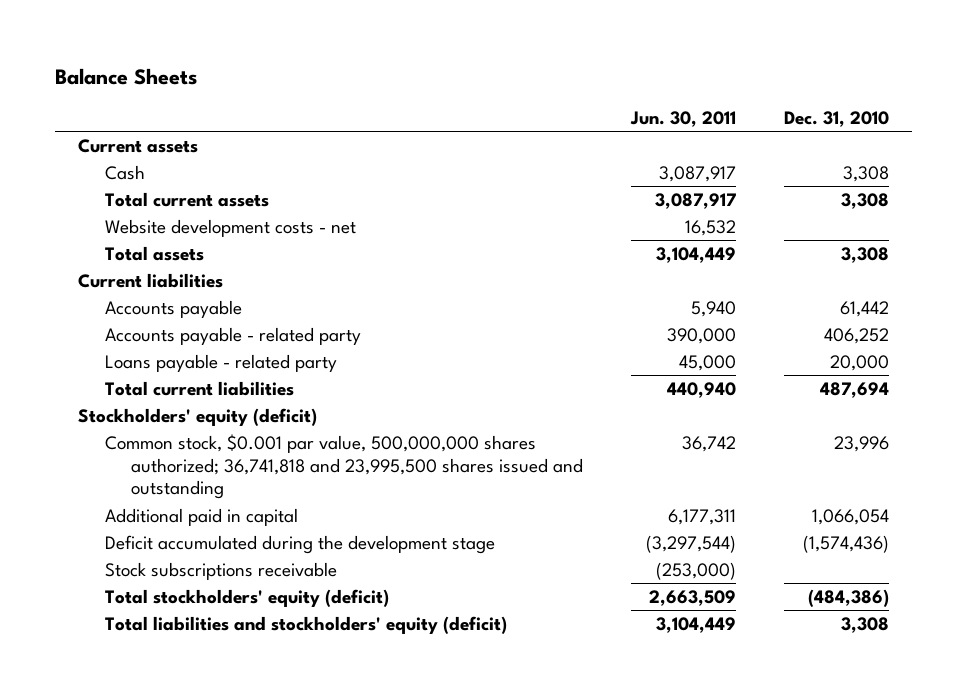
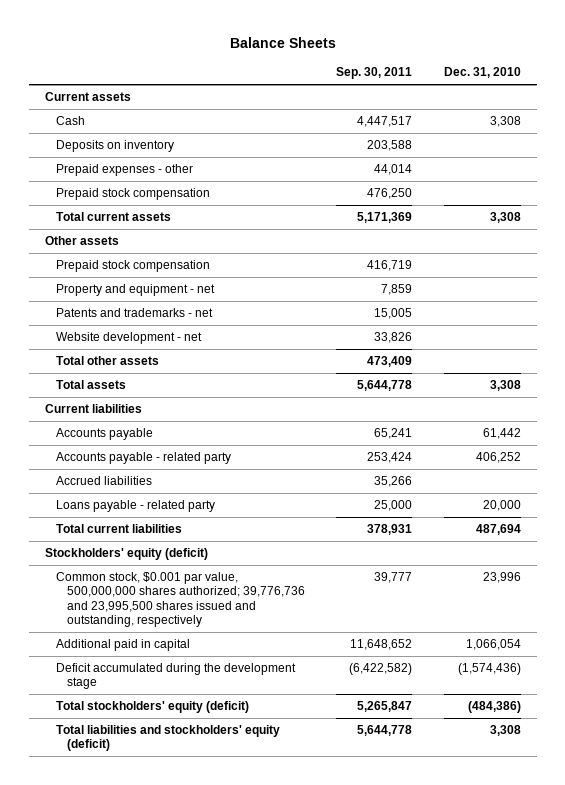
- | Jun. 30, 2011 | Dec. 31, 2010
+ | Sep. 30, 2011 | Dec. 31, 2010
+ Deposits on inventory | 203,588 |
+ Prepaid expenses - other | 44,014 |
+ Prepaid stock compensation | 476,250 |
- Website development costs - net | 16,532 |
+ Other assets
+ Prepaid stock compensation | 416,719 |
+ Property and equipment - net | 7,859 |
+ Patents and trademarks - net | 15,005 |
+ Website development - net | 33,826 |
+ Total other assets | 473,409 |
+ Accrued liabilities | 35,266 |
- Common stock, $0.001 par value, 500,000,000 shares authorized; 36,741,818 and 23,995,500 shares issued and outstanding | 36,742 | 23,996
+ Common stock, $0.001 par value, 500,000,000 shares authorized; 39,776,736 and 23,995,500 shares issued and outstanding, respectively | 39,777 | 23,996
- Stock subscriptions receivable | (253,000) |

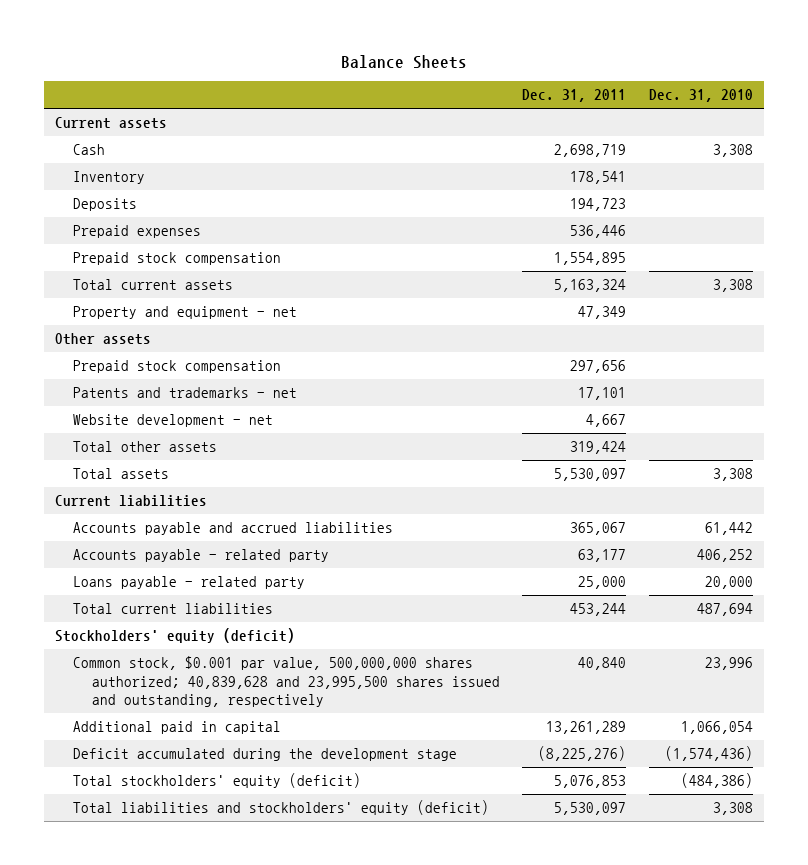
- | Sep. 30, 2011 | Dec. 31, 2010
+ | Dec. 31, 2011 | Dec. 31, 2010
- Deposits on inventory | 203,588 |
- Prepaid expenses - other | 44,014 |
+ Inventory | 178,541 |
+ Deposits | 194,723 |
+ Prepaid expenses | 536,446 |
moved up: Property and equipment - net | 47,349 |
- Accounts payable | 65,241 | 61,442
+ Accounts payable and accrued liabilities | 365,067 | 61,442
- Accrued liabilities | 35,266 |
- Common stock, $0.001 par value, 500,000,000 shares authorized; 39,776,736 and 23,995,500 shares issued and outstanding, respectively | 39,777 | 23,996
+ Common stock, $0.001 par value, 500,000,000 shares authorized; 40,839,628 and 23,995,500 shares issued and outstanding, respectively | 40,840 | 23,996

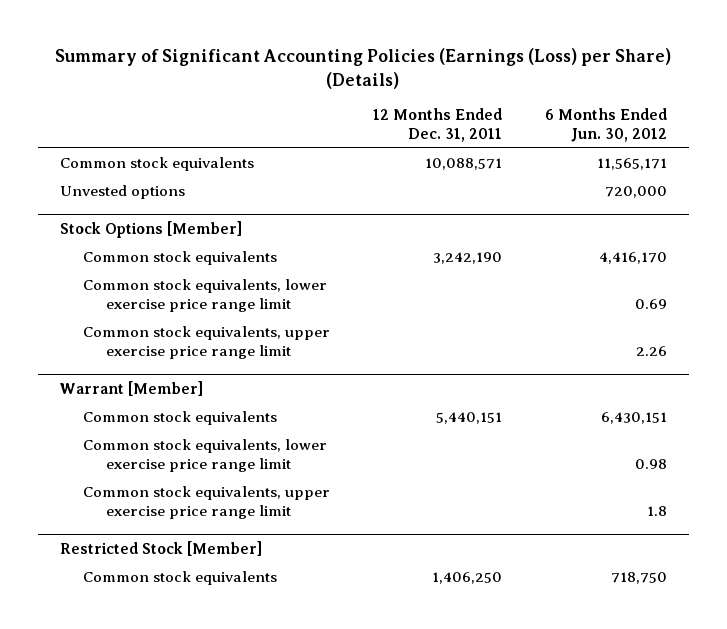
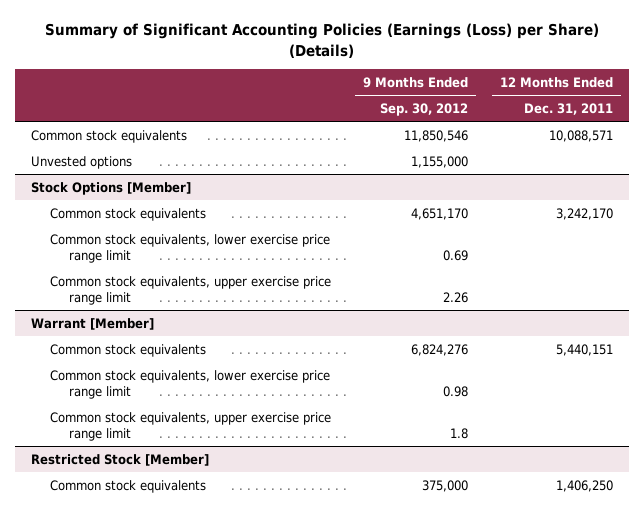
- | 12 Months Ended Dec. 31, 2011 | 6 Months Ended Jun. 30, 2012
+ | 9 Months Ended Sep. 30, 2012 | 12 Months Ended Dec. 31, 2011
@ Stock Options [Member]
- Common stock equivalents | 3,242,190 | 4,416,170
+ Common stock equivalents | 4,651,170 | 3,242,170

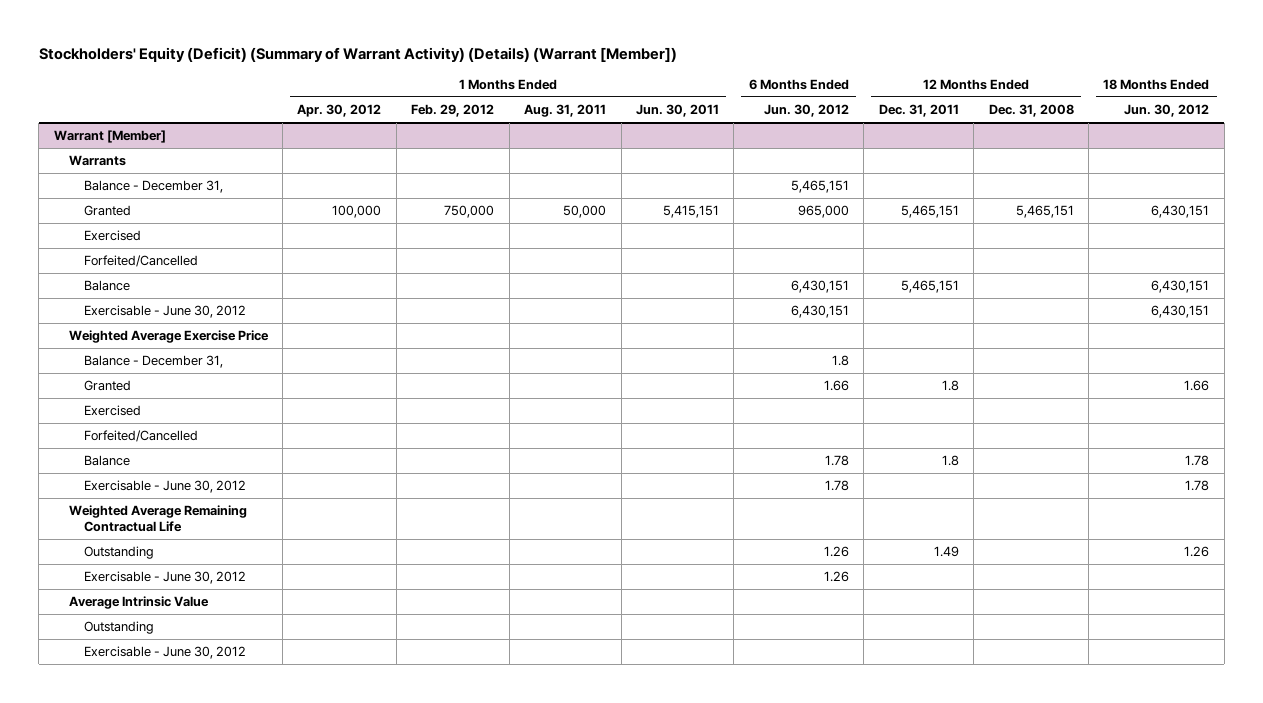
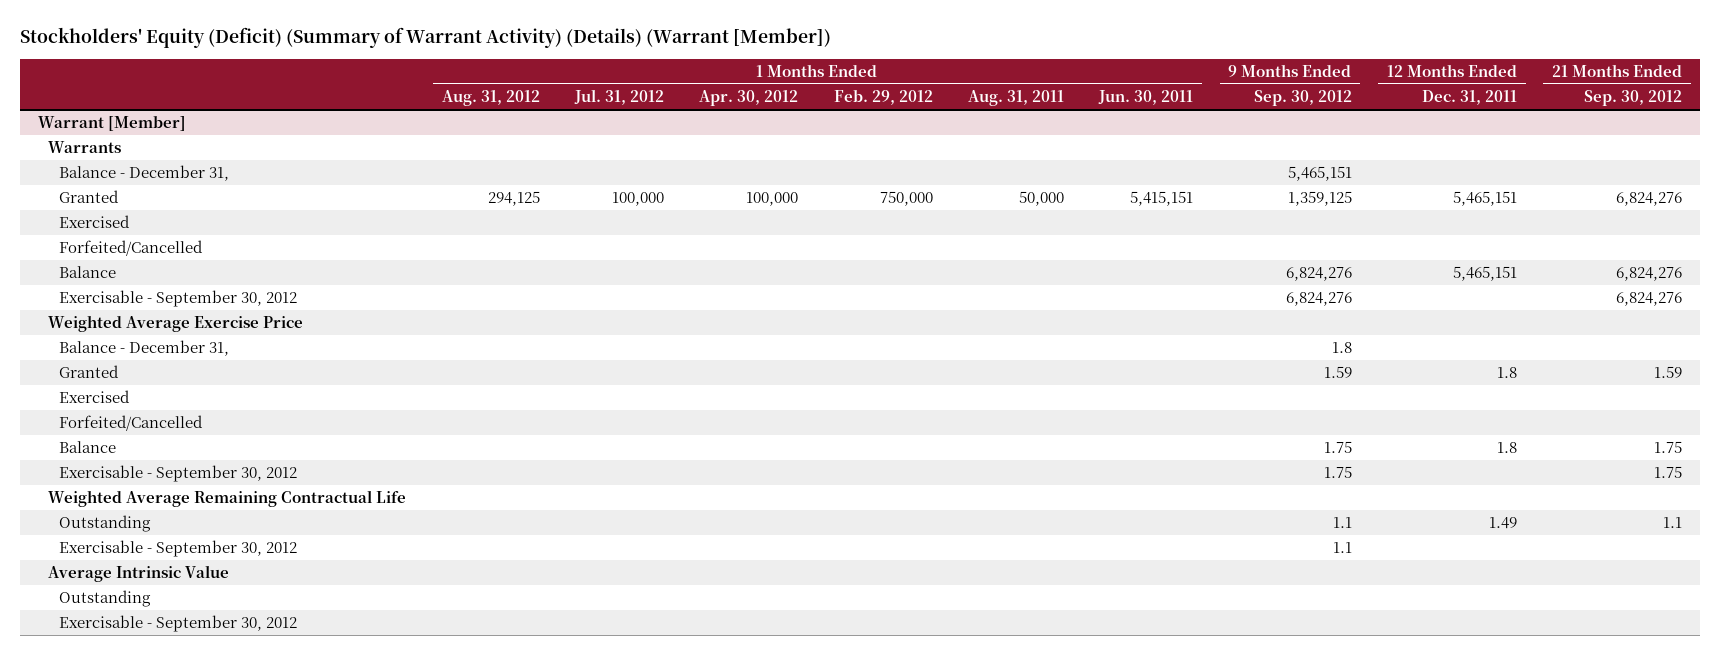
- | 1 Months Ended Apr. 30, 2012 | 1 Months Ended Feb. 29, 2012 | 1 Months Ended Aug. 31, 2011 | 1 Months Ended Jun. 30, 2011 | 6 Months Ended Jun. 30, 2012 | 12 Months Ended Dec. 31, 2011 | 12 Months Ended Dec. 31, 2008 | 18 Months Ended Jun. 30, 2012
+ | 1 Months Ended Aug. 31, 2012 | 1 Months Ended Jul. 31, 2012 | 1 Months Ended Apr. 30, 2012 | 1 Months Ended Feb. 29, 2012 | 1 Months Ended Aug. 31, 2011 | 1 Months Ended Jun. 30, 2011 | 9 Months Ended Sep. 30, 2012 | 12 Months Ended Dec. 31, 2011 | 21 Months Ended Sep. 30, 2012
@ Warrant [Member]
- Exercisable - June 30, 2012 | | | | | 6,430,151 | | | 6,430,151
+ Exercisable - September 30, 2012 | | | | | | | 6,824,276 | | 6,824,276
- Exercisable - June 30, 2012 | | | | | 1.78 | | | 1.78
+ Exercisable - September 30, 2012 | | | | | | | 1.75 | | 1.75
- Exercisable - June 30, 2012 | | | | | 1.26 | | |
+ Exercisable - September 30, 2012 | | | | | | | 1.1 | |
- Exercisable - June 30, 2012
+ Exercisable - September 30, 2012

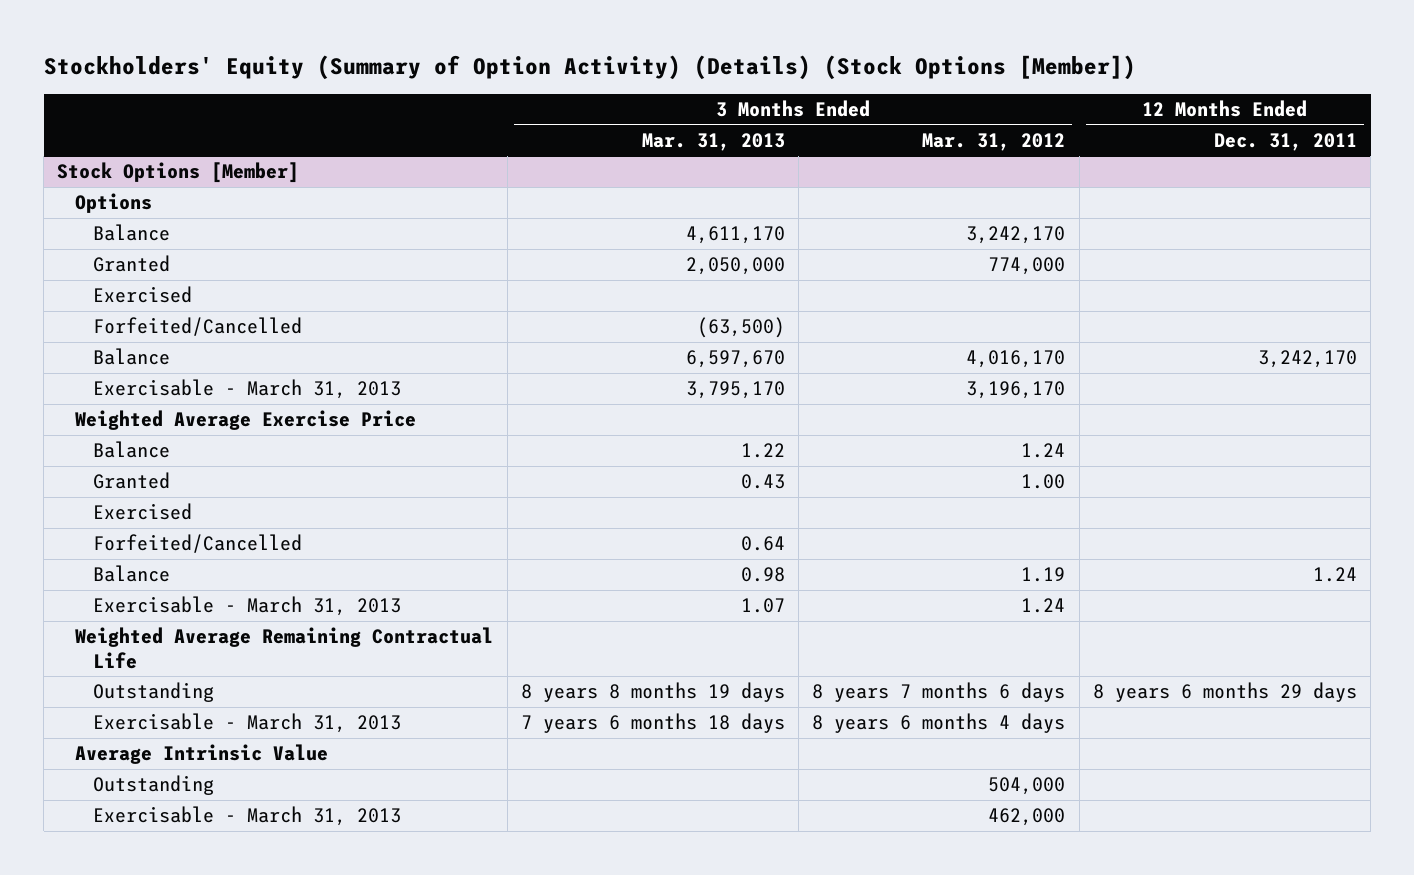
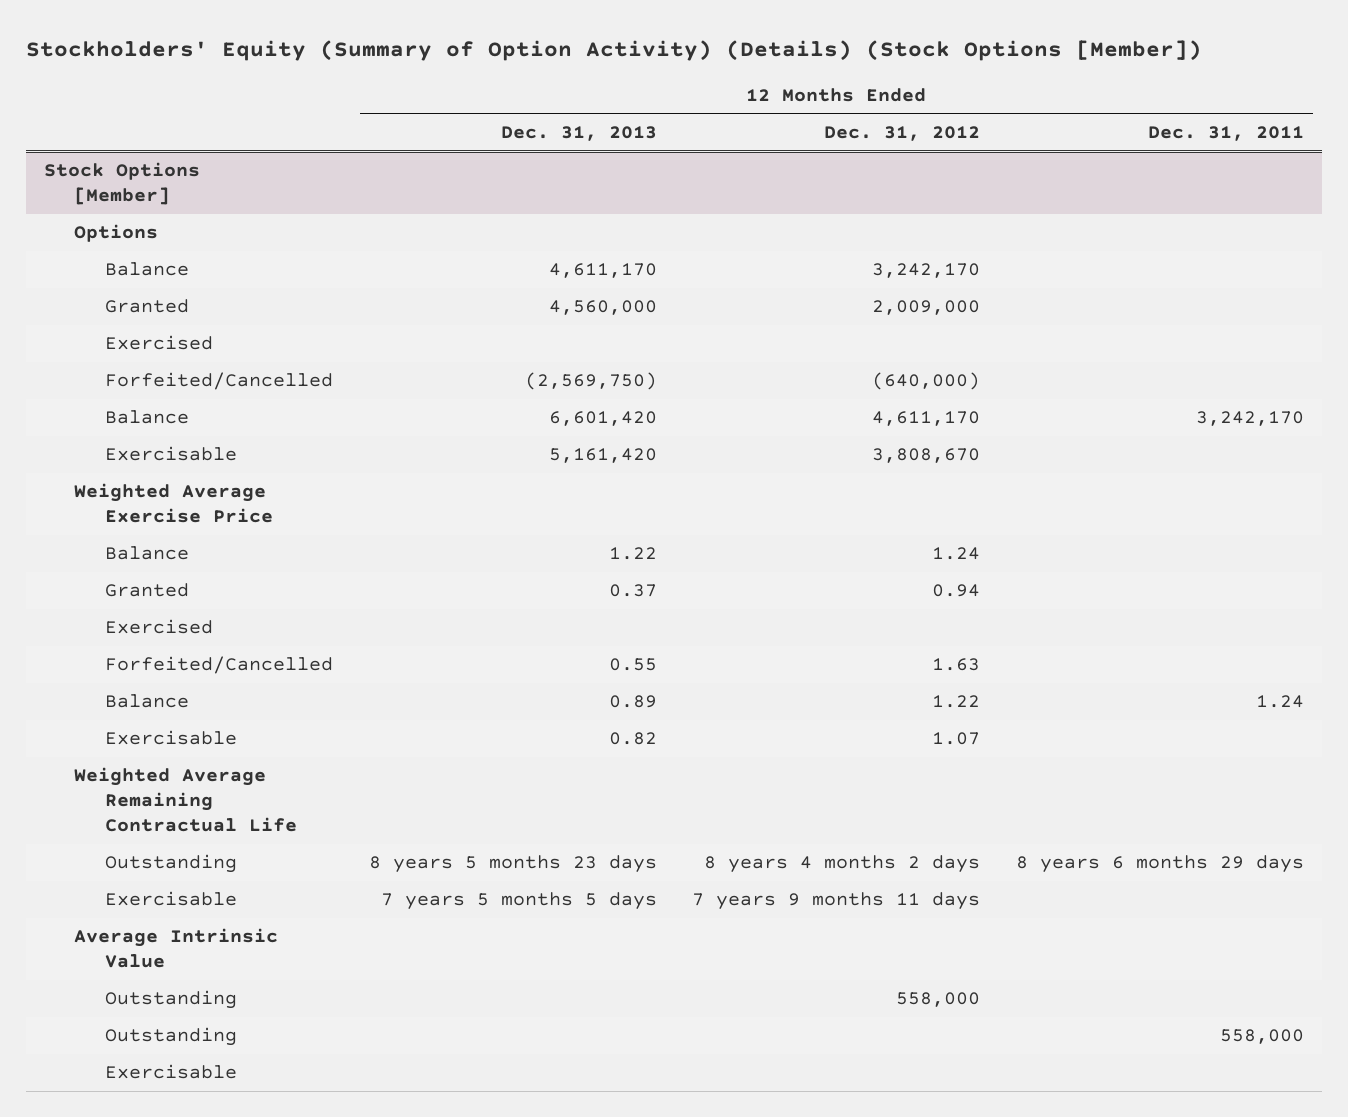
- | 3 Months Ended Mar. 31, 2013 | 3 Months Ended Mar. 31, 2012 | 12 Months Ended Dec. 31, 2011
+ | 12 Months Ended Dec. 31, 2013 | 12 Months Ended Dec. 31, 2012 | 12 Months Ended Dec. 31, 2011
@ Stock Options [Member]
- Exercisable - March 31, 2013 | 3,795,170 | 3,196,170 |
+ Exercisable | 5,161,420 | 3,808,670 |
- Exercisable - March 31, 2013 | 1.07 | 1.24 |
+ Exercisable | 0.82 | 1.07 |
- Exercisable - March 31, 2013 | 7 years 6 months 18 days | 8 years 6 months 4 days |
+ Exercisable | 7 years 5 months 5 days | 7 years 9 months 11 days |
- Exercisable - March 31, 2013 | | 462,000 |
+ Outstanding | | | 558,000
+ Exercisable

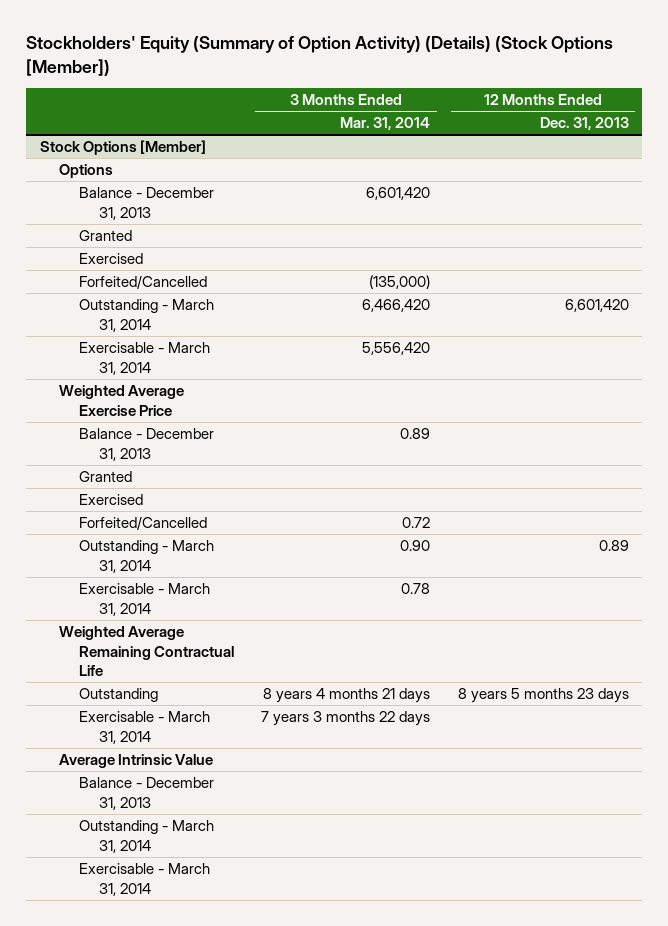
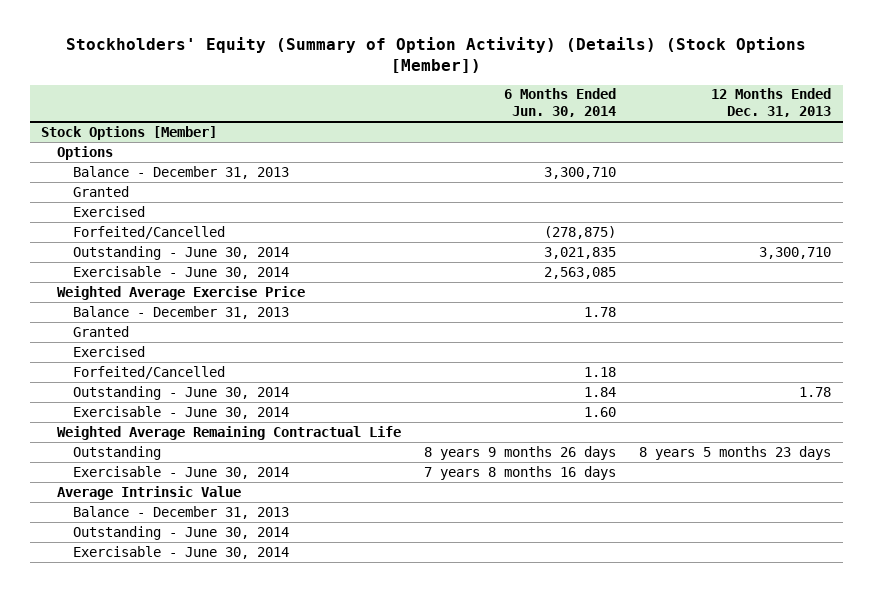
- | 3 Months Ended Mar. 31, 2014 | 12 Months Ended Dec. 31, 2013
+ | 6 Months Ended Jun. 30, 2014 | 12 Months Ended Dec. 31, 2013
@ Stock Options [Member]
- Outstanding - March 31, 2014 | 6,466,420 | 6,601,420
- Exercisable - March 31, 2014 | 5,556,420 |
+ Outstanding - June 30, 2014 | 3,021,835 | 3,300,710
+ Exercisable - June 30, 2014 | 2,563,085 |
- Outstanding - March 31, 2014 | 0.90 | 0.89
- Exercisable - March 31, 2014 | 0.78 |
+ Outstanding - June 30, 2014 | 1.84 | 1.78
+ Exercisable - June 30, 2014 | 1.60 |
- Exercisable - March 31, 2014 | 7 years 3 months 22 days |
+ Exercisable - June 30, 2014 | 7 years 8 months 16 days |
- Outstanding - March 31, 2014
- Exercisable - March 31, 2014
+ Outstanding - June 30, 2014
+ Exercisable - June 30, 2014

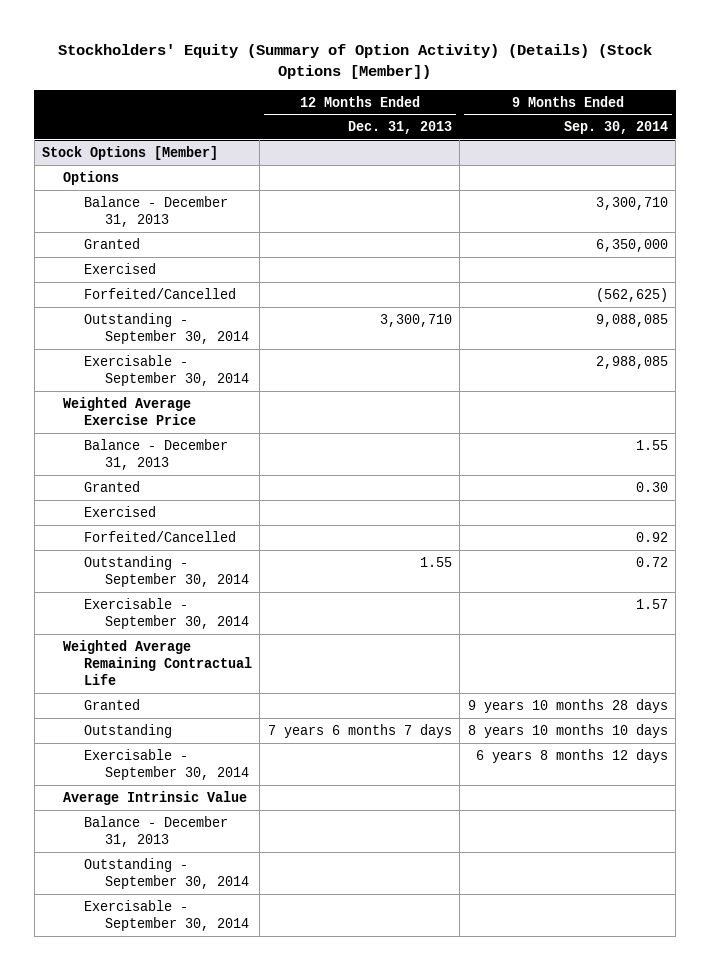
- | 6 Months Ended Jun. 30, 2014 | 12 Months Ended Dec. 31, 2013
+ | 12 Months Ended Dec. 31, 2013 | 9 Months Ended Sep. 30, 2014
@ Stock Options [Member]
- Outstanding - June 30, 2014 | 3,021,835 | 3,300,710
- Exercisable - June 30, 2014 | 2,563,085 |
+ Outstanding - September 30, 2014 | 3,300,710 | 9,088,085
+ Exercisable - September 30, 2014 | | 2,988,085
- Outstanding - June 30, 2014 | 1.84 | 1.78
- Exercisable - June 30, 2014 | 1.60 |
+ Outstanding - September 30, 2014 | 1.55 | 0.72
+ Exercisable - September 30, 2014 | | 1.57
- Outstanding | 8 years 9 months 26 days | 8 years 5 months 23 days
- Exercisable - June 30, 2014 | 7 years 8 months 16 days |
+ Granted | | 9 years 10 months 28 days
+ Outstanding | 7 years 6 months 7 days | 8 years 10 months 10 days
+ Exercisable - September 30, 2014 | | 6 years 8 months 12 days
- Outstanding - June 30, 2014
- Exercisable - June 30, 2014
+ Outstanding - September 30, 2014
+ Exercisable - September 30, 2014

